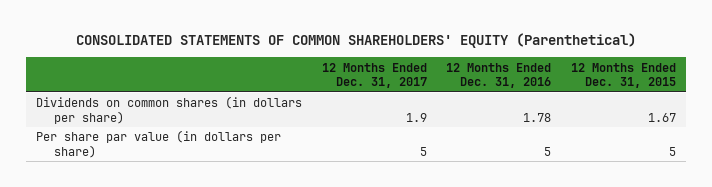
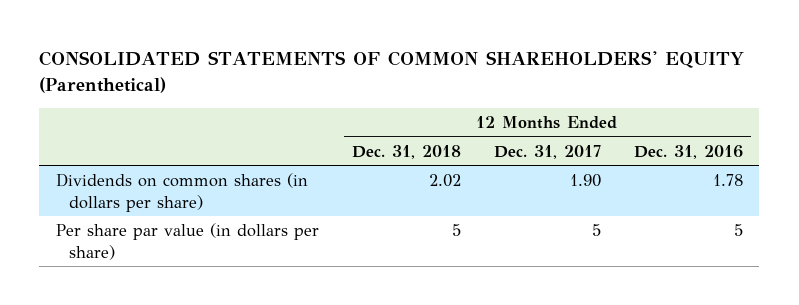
- | 12 Months Ended Dec. 31, 2017 | 12 Months Ended Dec. 31, 2016 | 12 Months Ended Dec. 31, 2015
+ | 12 Months Ended Dec. 31, 2018 | 12 Months Ended Dec. 31, 2017 | 12 Months Ended Dec. 31, 2016
- Dividends on common shares (in dollars per share) | 1.9 | 1.78 | 1.67
+ Dividends on common shares (in dollars per share) | 2.02 | 1.90 | 1.78

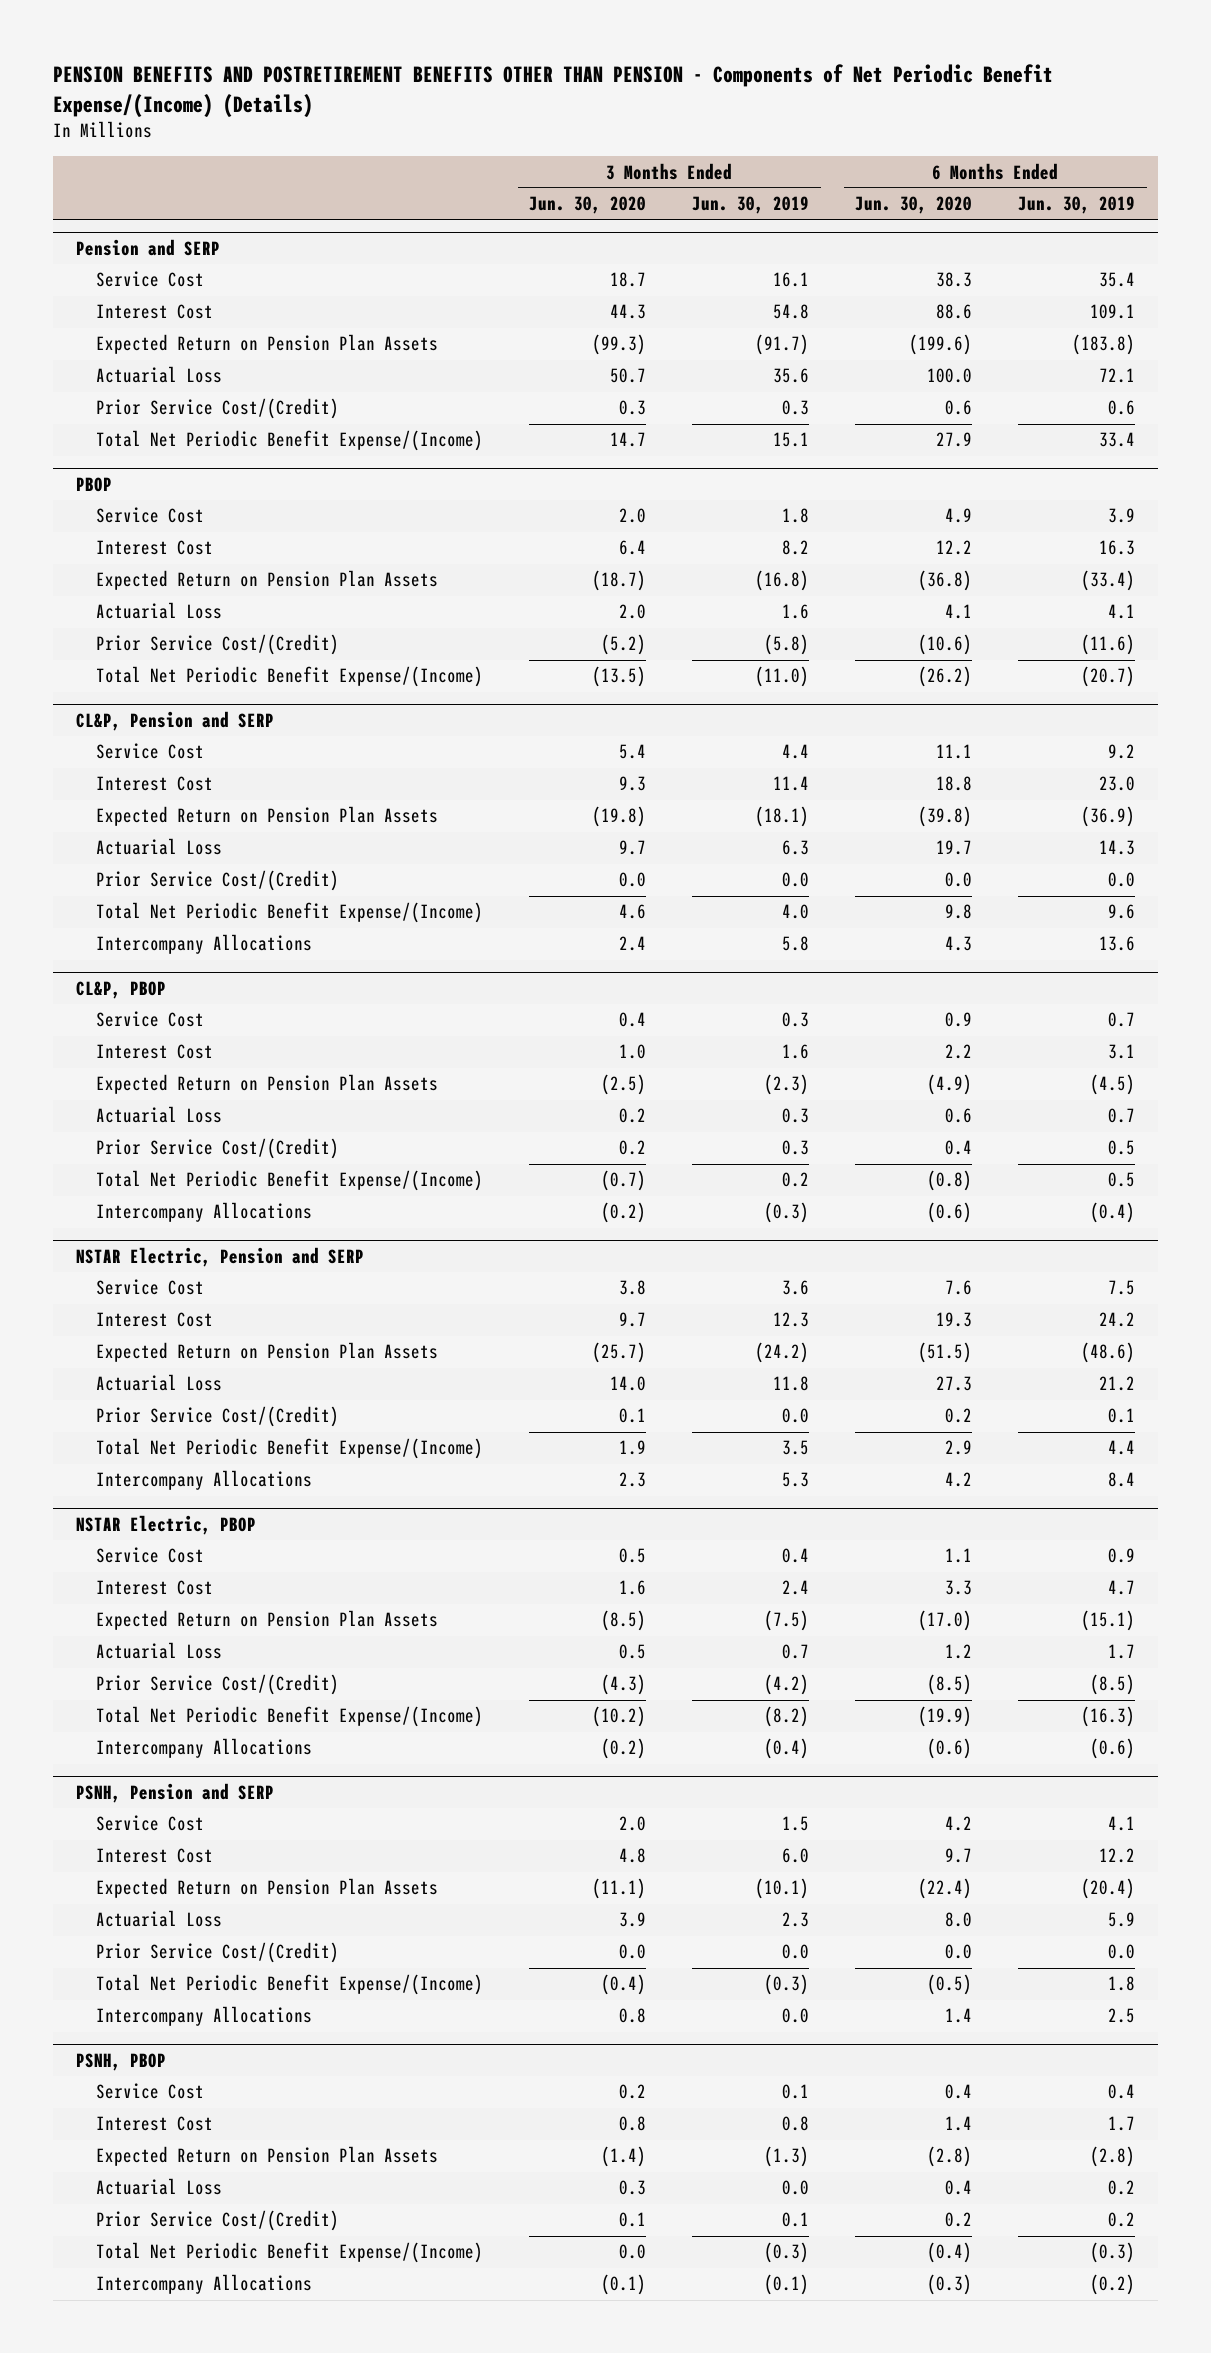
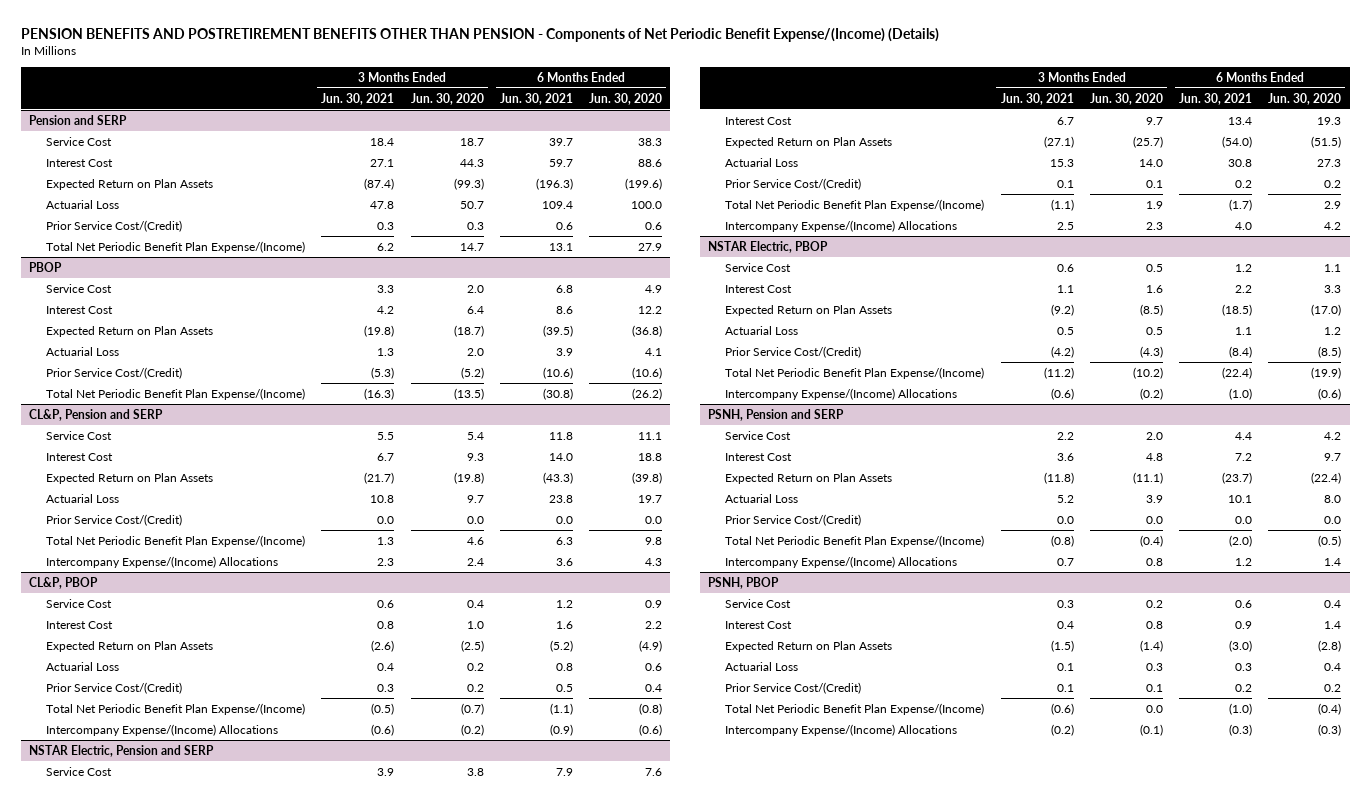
- | 3 Months Ended Jun. 30, 2020 | 3 Months Ended Jun. 30, 2019 | 6 Months Ended Jun. 30, 2020 | 6 Months Ended Jun. 30, 2019
+ | 3 Months Ended Jun. 30, 2021 | 3 Months Ended Jun. 30, 2020 | 6 Months Ended Jun. 30, 2021 | 6 Months Ended Jun. 30, 2020
@ Pension and SERP
- Expected Return on Pension Plan Assets | (99.3) | (91.7) | (199.6) | (183.8)
+ Expected Return on Plan Assets | (87.4) | (99.3) | (196.3) | (199.6)
- Total Net Periodic Benefit Expense/(Income) | 14.7 | 15.1 | 27.9 | 33.4
+ Total Net Periodic Benefit Plan Expense/(Income) | 6.2 | 14.7 | 13.1 | 27.9
@ PBOP
- Expected Return on Pension Plan Assets | (18.7) | (16.8) | (36.8) | (33.4)
+ Expected Return on Plan Assets | (19.8) | (18.7) | (39.5) | (36.8)
- Total Net Periodic Benefit Expense/(Income) | (13.5) | (11.0) | (26.2) | (20.7)
+ Total Net Periodic Benefit Plan Expense/(Income) | (16.3) | (13.5) | (30.8) | (26.2)
@ CL&P, Pension and SERP
- Expected Return on Pension Plan Assets | (19.8) | (18.1) | (39.8) | (36.9)
+ Expected Return on Plan Assets | (21.7) | (19.8) | (43.3) | (39.8)
- Total Net Periodic Benefit Expense/(Income) | 4.6 | 4.0 | 9.8 | 9.6
- Intercompany Allocations | 2.4 | 5.8 | 4.3 | 13.6
+ Total Net Periodic Benefit Plan Expense/(Income) | 1.3 | 4.6 | 6.3 | 9.8
+ Intercompany Expense/(Income) Allocations | 2.3 | 2.4 | 3.6 | 4.3
@ CL&P, PBOP
- Expected Return on Pension Plan Assets | (2.5) | (2.3) | (4.9) | (4.5)
+ Expected Return on Plan Assets | (2.6) | (2.5) | (5.2) | (4.9)
- Total Net Periodic Benefit Expense/(Income) | (0.7) | 0.2 | (0.8) | 0.5
- Intercompany Allocations | (0.2) | (0.3) | (0.6) | (0.4)
+ Total Net Periodic Benefit Plan Expense/(Income) | (0.5) | (0.7) | (1.1) | (0.8)
+ Intercompany Expense/(Income) Allocations | (0.6) | (0.2) | (0.9) | (0.6)
@ NSTAR Electric, Pension and SERP
- Expected Return on Pension Plan Assets | (25.7) | (24.2) | (51.5) | (48.6)
+ Expected Return on Plan Assets | (27.1) | (25.7) | (54.0) | (51.5)
- Total Net Periodic Benefit Expense/(Income) | 1.9 | 3.5 | 2.9 | 4.4
- Intercompany Allocations | 2.3 | 5.3 | 4.2 | 8.4
+ Total Net Periodic Benefit Plan Expense/(Income) | (1.1) | 1.9 | (1.7) | 2.9
+ Intercompany Expense/(Income) Allocations | 2.5 | 2.3 | 4.0 | 4.2
@ NSTAR Electric, PBOP
- Expected Return on Pension Plan Assets | (8.5) | (7.5) | (17.0) | (15.1)
+ Expected Return on Plan Assets | (9.2) | (8.5) | (18.5) | (17.0)
- Total Net Periodic Benefit Expense/(Income) | (10.2) | (8.2) | (19.9) | (16.3)
- Intercompany Allocations | (0.2) | (0.4) | (0.6) | (0.6)
+ Total Net Periodic Benefit Plan Expense/(Income) | (11.2) | (10.2) | (22.4) | (19.9)
+ Intercompany Expense/(Income) Allocations | (0.6) | (0.2) | (1.0) | (0.6)
@ PSNH, Pension and SERP
- Expected Return on Pension Plan Assets | (11.1) | (10.1) | (22.4) | (20.4)
+ Expected Return on Plan Assets | (11.8) | (11.1) | (23.7) | (22.4)
- Total Net Periodic Benefit Expense/(Income) | (0.4) | (0.3) | (0.5) | 1.8
- Intercompany Allocations | 0.8 | 0.0 | 1.4 | 2.5
+ Total Net Periodic Benefit Plan Expense/(Income) | (0.8) | (0.4) | (2.0) | (0.5)
+ Intercompany Expense/(Income) Allocations | 0.7 | 0.8 | 1.2 | 1.4
@ PSNH, PBOP
- Expected Return on Pension Plan Assets | (1.4) | (1.3) | (2.8) | (2.8)
+ Expected Return on Plan Assets | (1.5) | (1.4) | (3.0) | (2.8)
- Total Net Periodic Benefit Expense/(Income) | 0.0 | (0.3) | (0.4) | (0.3)
- Intercompany Allocations | (0.1) | (0.1) | (0.3) | (0.2)
+ Total Net Periodic Benefit Plan Expense/(Income) | (0.6) | 0.0 | (1.0) | (0.4)
+ Intercompany Expense/(Income) Allocations | (0.2) | (0.1) | (0.3) | (0.3)

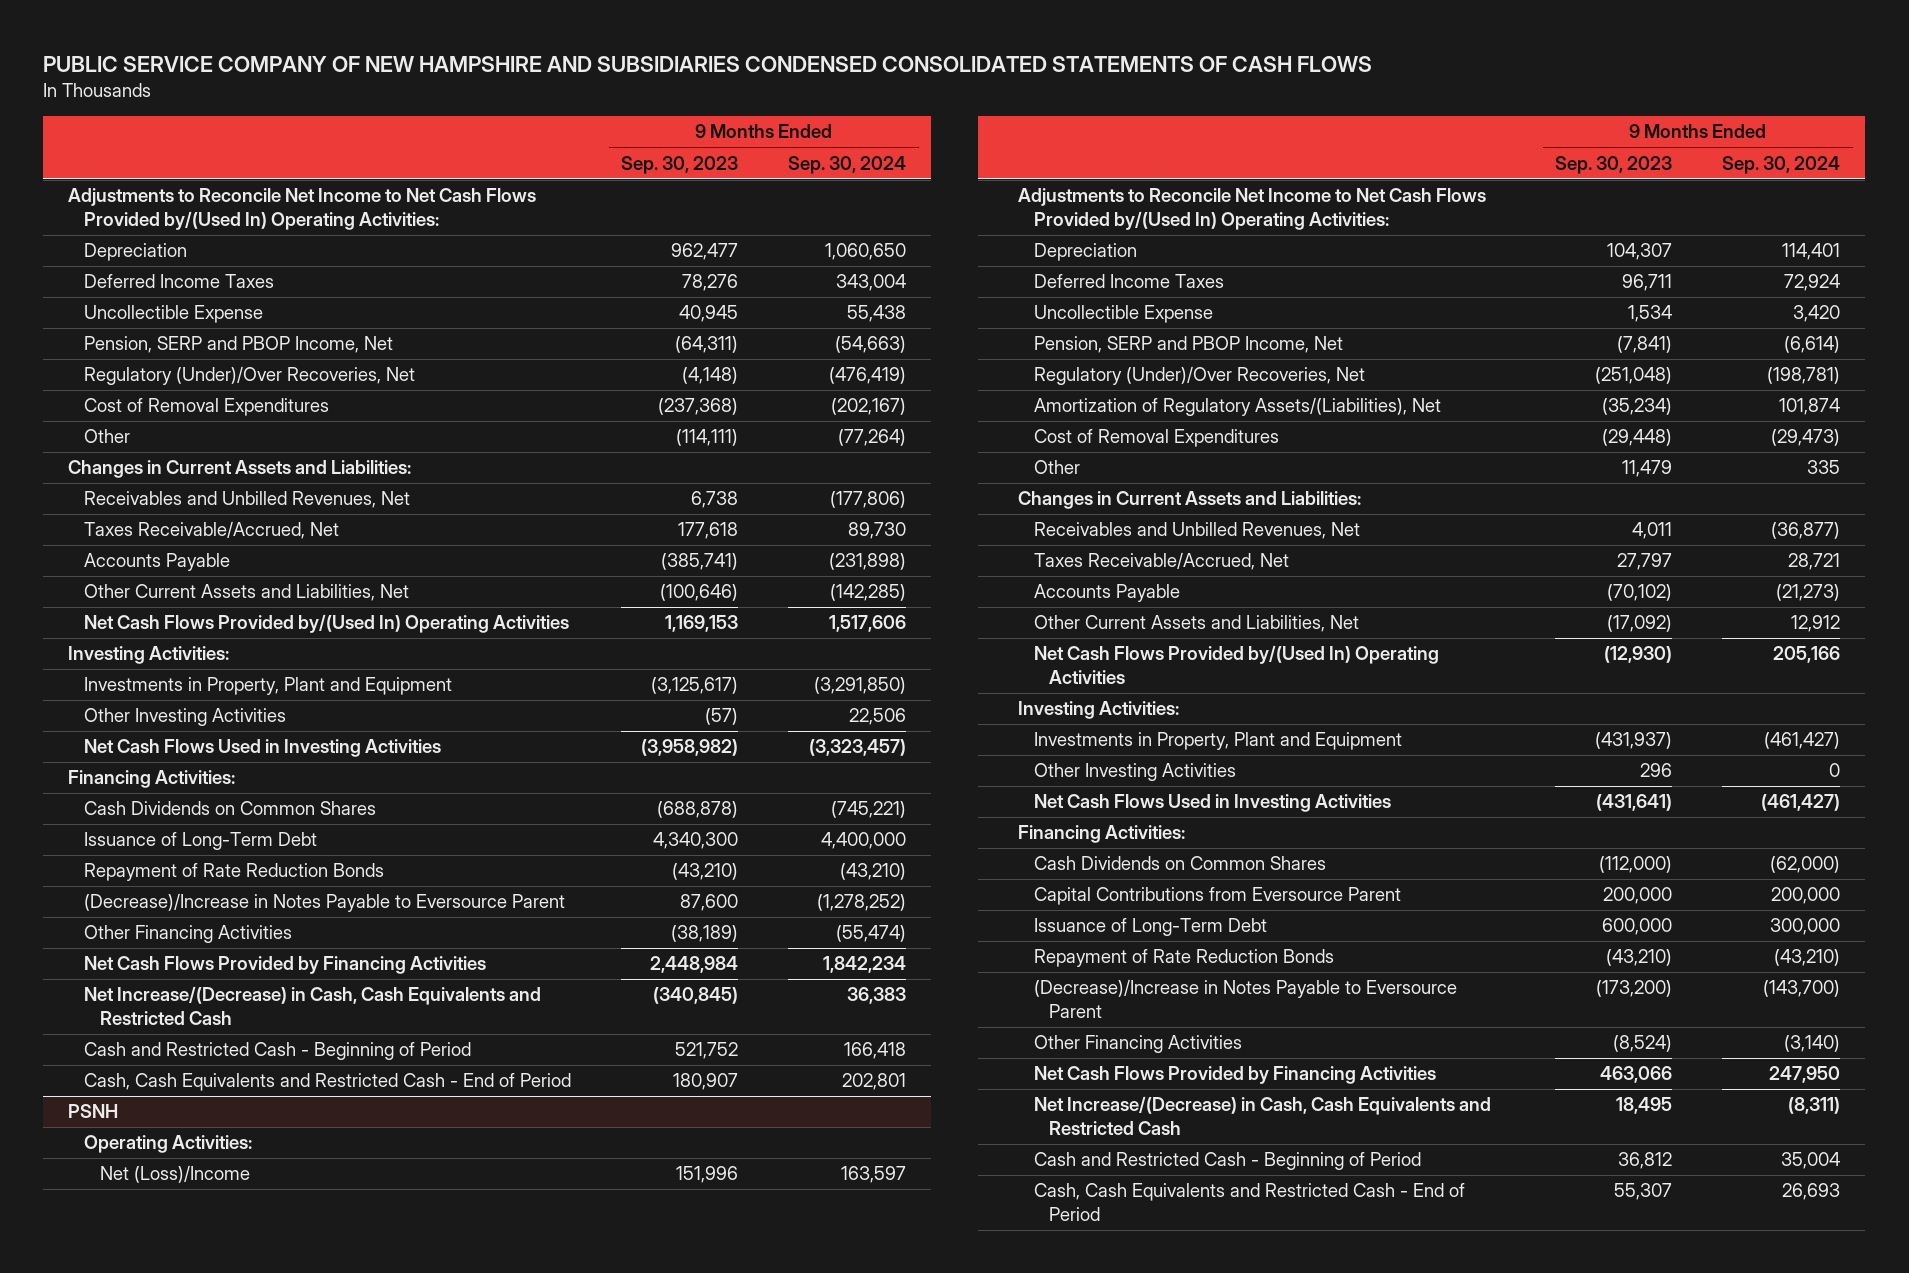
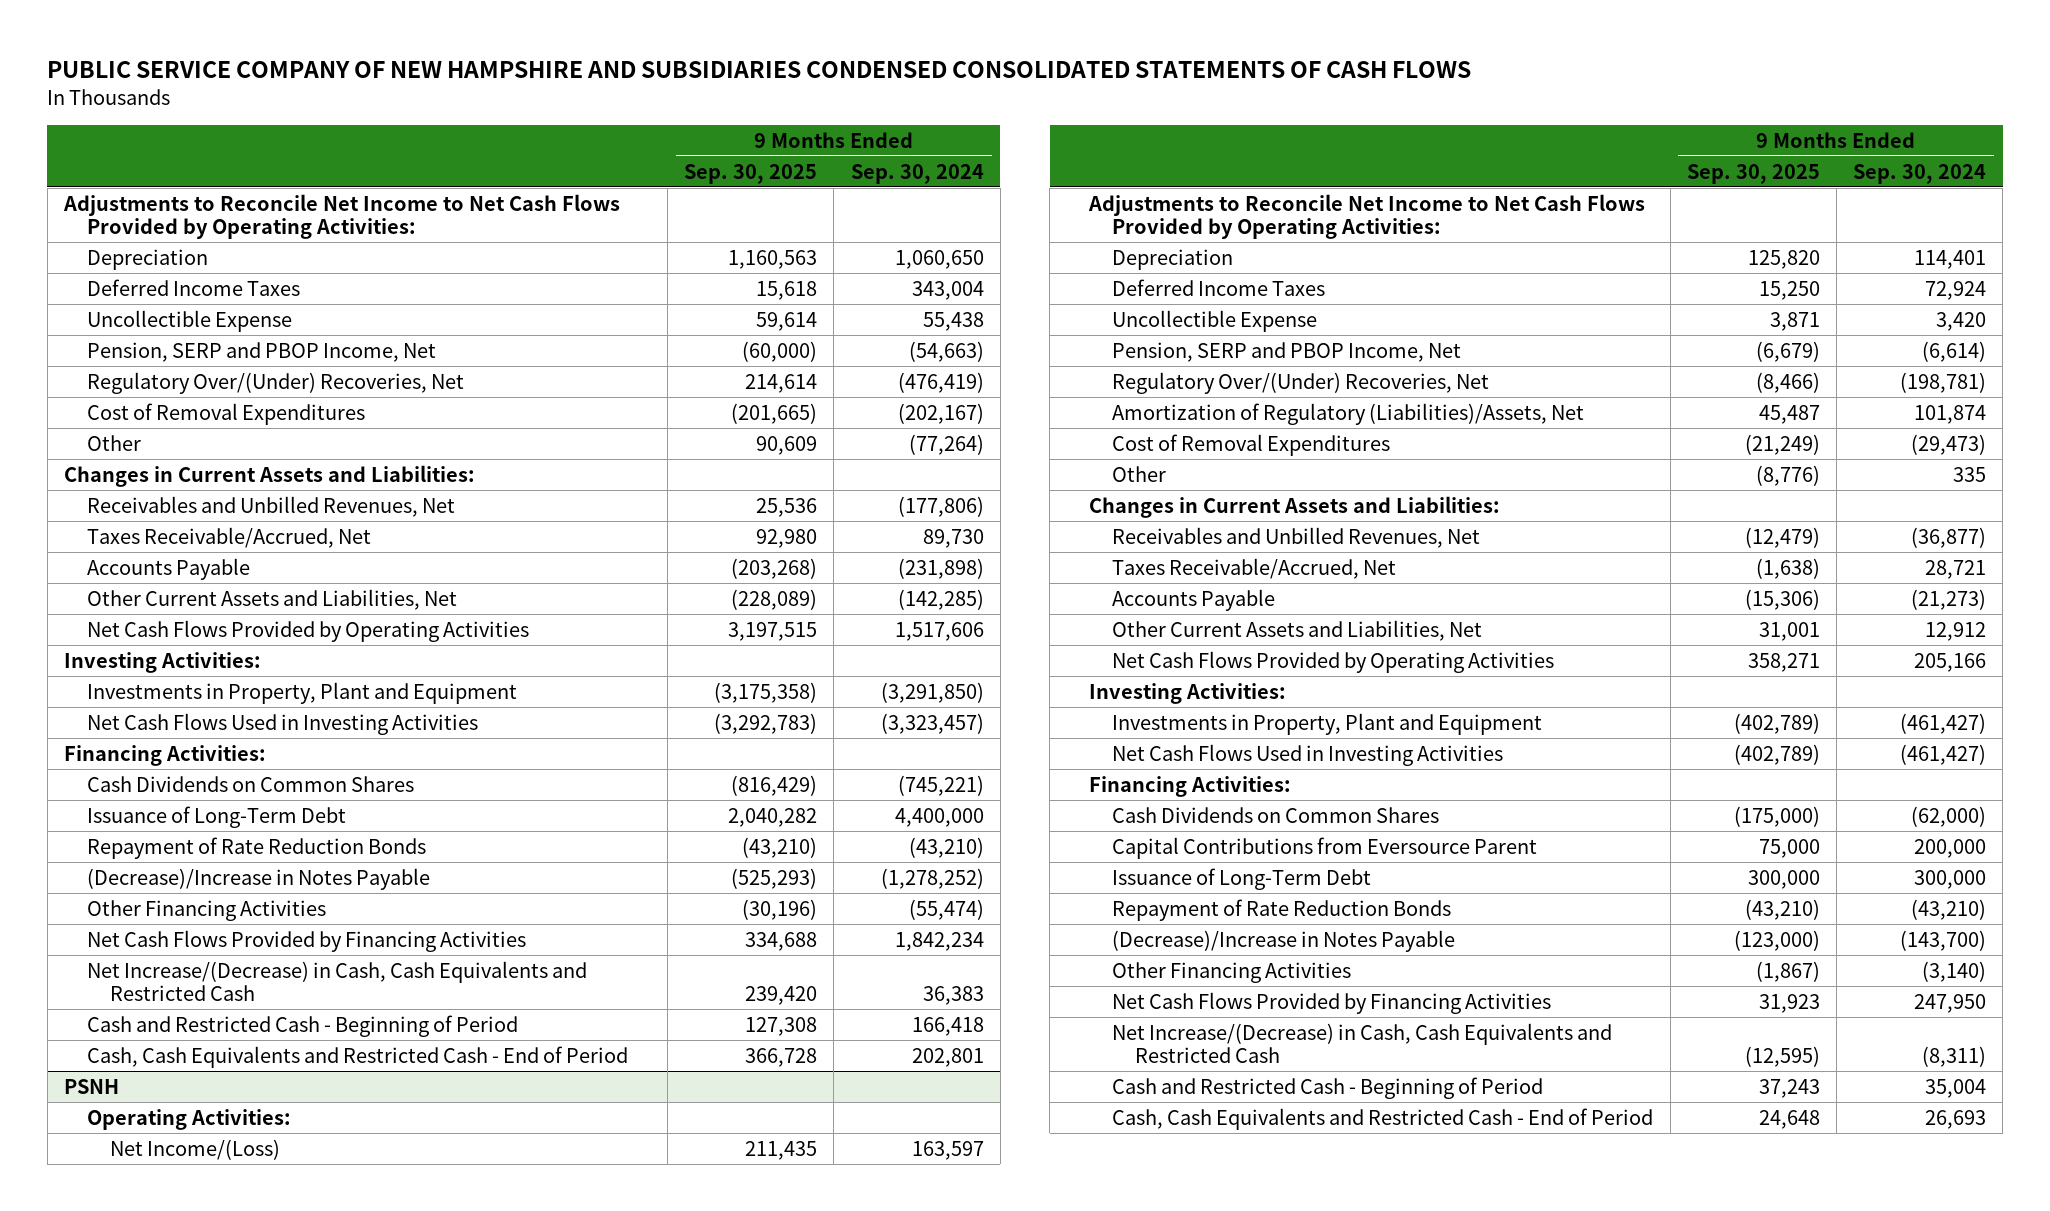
- | 9 Months Ended Sep. 30, 2023 | 9 Months Ended Sep. 30, 2024
+ | 9 Months Ended Sep. 30, 2025 | 9 Months Ended Sep. 30, 2024
- Adjustments to Reconcile Net Income to Net Cash Flows Provided by/(Used In) Operating Activities:
+ Adjustments to Reconcile Net Income to Net Cash Flows Provided by Operating Activities:
- Regulatory (Under)/Over Recoveries, Net | (4,148) | (476,419)
+ Regulatory Over/(Under) Recoveries, Net | 214,614 | (476,419)
- Net Cash Flows Provided by/(Used In) Operating Activities | 1,169,153 | 1,517,606
+ Net Cash Flows Provided by Operating Activities | 3,197,515 | 1,517,606
- Other Investing Activities | (57) | 22,506
- (Decrease)/Increase in Notes Payable to Eversource Parent | 87,600 | (1,278,252)
+ (Decrease)/Increase in Notes Payable | (525,293) | (1,278,252)
@ PSNH
- Net (Loss)/Income | 151,996 | 163,597
- Adjustments to Reconcile Net Income to Net Cash Flows Provided by/(Used In) Operating Activities:
+ Net Income/(Loss) | 211,435 | 163,597
+ Adjustments to Reconcile Net Income to Net Cash Flows Provided by Operating Activities:
- Regulatory (Under)/Over Recoveries, Net | (251,048) | (198,781)
- Amortization of Regulatory Assets/(Liabilities), Net | (35,234) | 101,874
+ Regulatory Over/(Under) Recoveries, Net | (8,466) | (198,781)
+ Amortization of Regulatory (Liabilities)/Assets, Net | 45,487 | 101,874
- Net Cash Flows Provided by/(Used In) Operating Activities | (12,930) | 205,166
+ Net Cash Flows Provided by Operating Activities | 358,271 | 205,166
- Other Investing Activities | 296 | 0
- (Decrease)/Increase in Notes Payable to Eversource Parent | (173,200) | (143,700)
+ (Decrease)/Increase in Notes Payable | (123,000) | (143,700)

